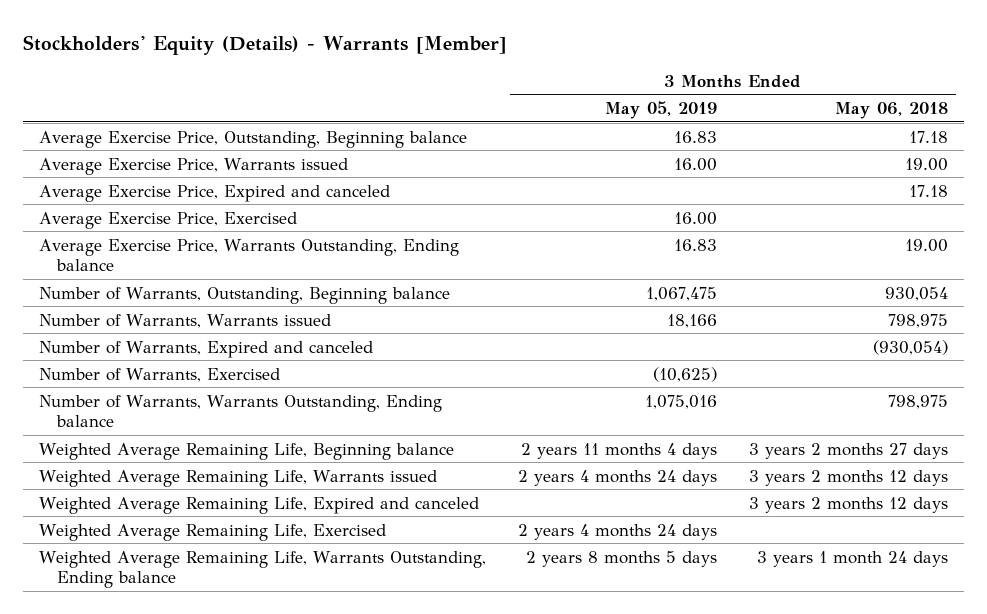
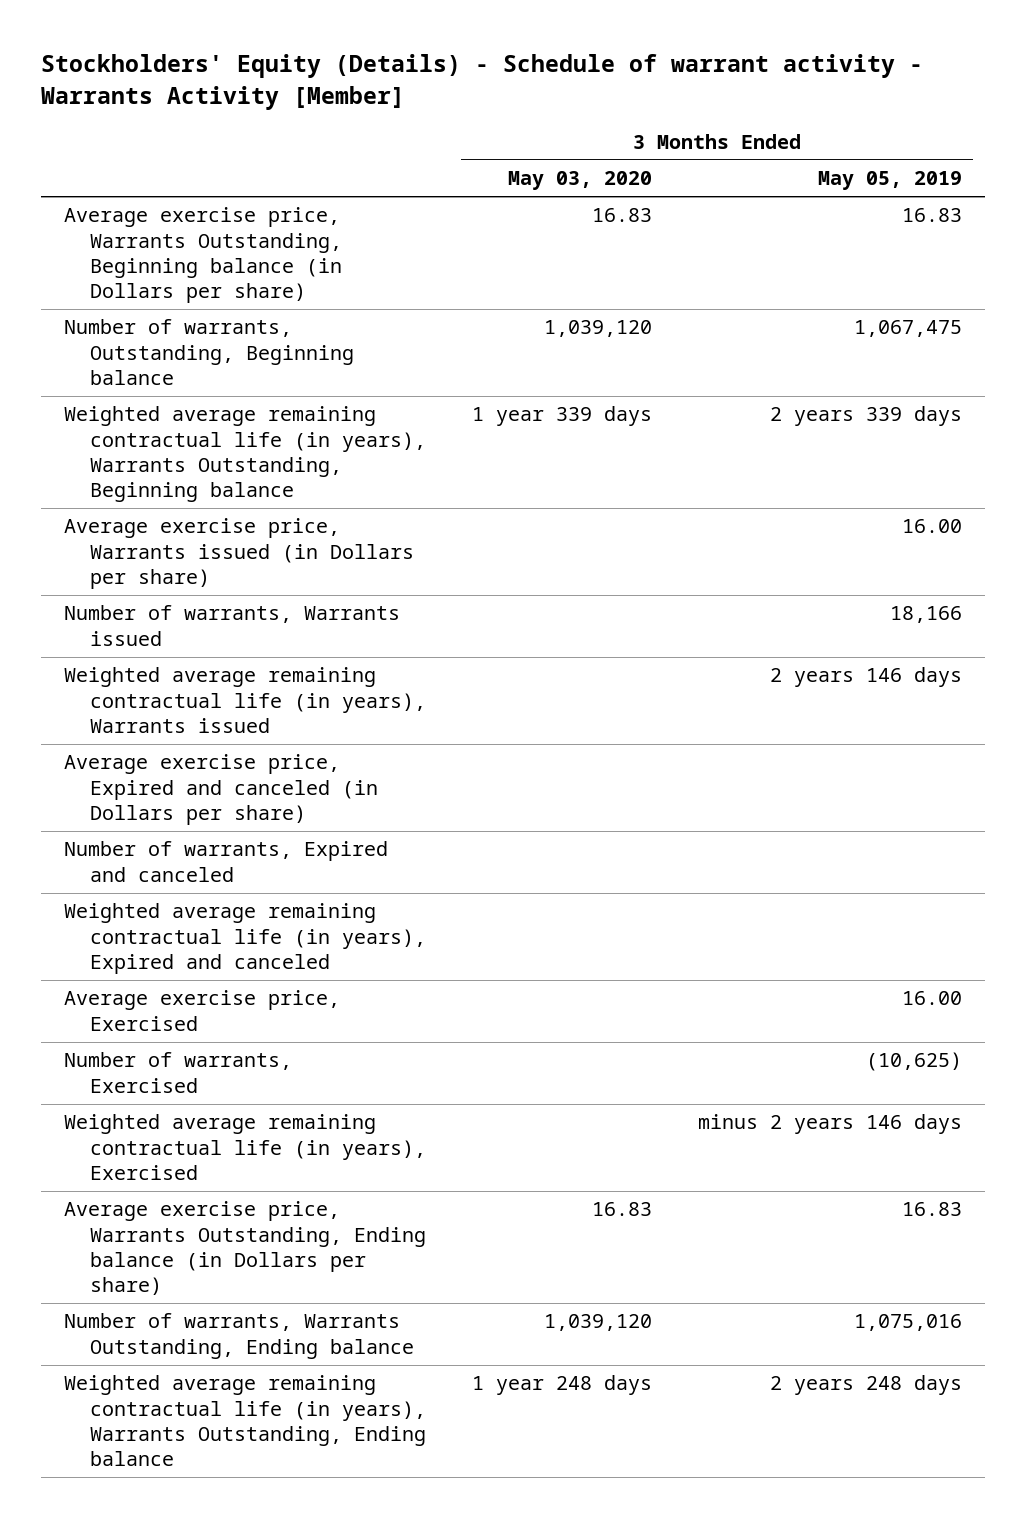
- Stockholders' Equity (Details) - Warrants [Member]
+ Stockholders' Equity (Details) - Schedule of warrant activity - Warrants Activity [Member]
- | 3 Months Ended May 05, 2019 | 3 Months Ended May 06, 2018
+ | 3 Months Ended May 03, 2020 | 3 Months Ended May 05, 2019
- Average Exercise Price, Outstanding, Beginning balance | 16.83 | 17.18
- Average Exercise Price, Warrants issued | 16.00 | 19.00
- Average Exercise Price, Expired and canceled | | 17.18
- Average Exercise Price, Exercised | 16.00 |
- Average Exercise Price, Warrants Outstanding, Ending balance | 16.83 | 19.00
- Number of Warrants, Outstanding, Beginning balance | 1,067,475 | 930,054
- Number of Warrants, Warrants issued | 18,166 | 798,975
- Number of Warrants, Expired and canceled | | (930,054)
- Number of Warrants, Exercised | (10,625) |
- Number of Warrants, Warrants Outstanding, Ending balance | 1,075,016 | 798,975
- Weighted Average Remaining Life, Beginning balance | 2 years 11 months 4 days | 3 years 2 months 27 days
- Weighted Average Remaining Life, Warrants issued | 2 years 4 months 24 days | 3 years 2 months 12 days
- Weighted Average Remaining Life, Expired and canceled | | 3 years 2 months 12 days
- Weighted Average Remaining Life, Exercised | 2 years 4 months 24 days |
- Weighted Average Remaining Life, Warrants Outstanding, Ending balance | 2 years 8 months 5 days | 3 years 1 month 24 days
+ Average exercise price, Warrants Outstanding, Beginning balance (in Dollars per share) | 16.83 | 16.83
+ Number of warrants, Outstanding, Beginning balance | 1,039,120 | 1,067,475
+ Weighted average remaining contractual life (in years), Warrants Outstanding, Beginning balance | 1 year 339 days | 2 years 339 days
+ Average exercise price, Warrants issued (in Dollars per share) | | 16.00
+ Number of warrants, Warrants issued | | 18,166
+ Weighted average remaining contractual life (in years), Warrants issued | | 2 years 146 days
+ Average exercise price, Expired and canceled (in Dollars per share)
+ Number of warrants, Expired and canceled
+ Weighted average remaining contractual life (in years), Expired and canceled
+ Average exercise price, Exercised | | 16.00
+ Number of warrants, Exercised | | (10,625)
+ Weighted average remaining contractual life (in years), Exercised | | minus 2 years 146 days
+ Average exercise price, Warrants Outstanding, Ending balance (in Dollars per share) | 16.83 | 16.83
+ Number of warrants, Warrants Outstanding, Ending balance | 1,039,120 | 1,075,016
+ Weighted average remaining contractual life (in years), Warrants Outstanding, Ending balance | 1 year 248 days | 2 years 248 days

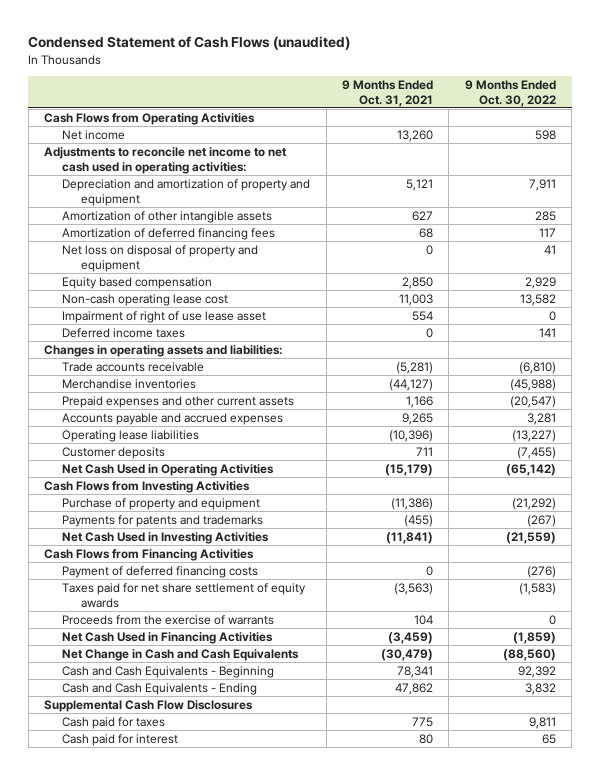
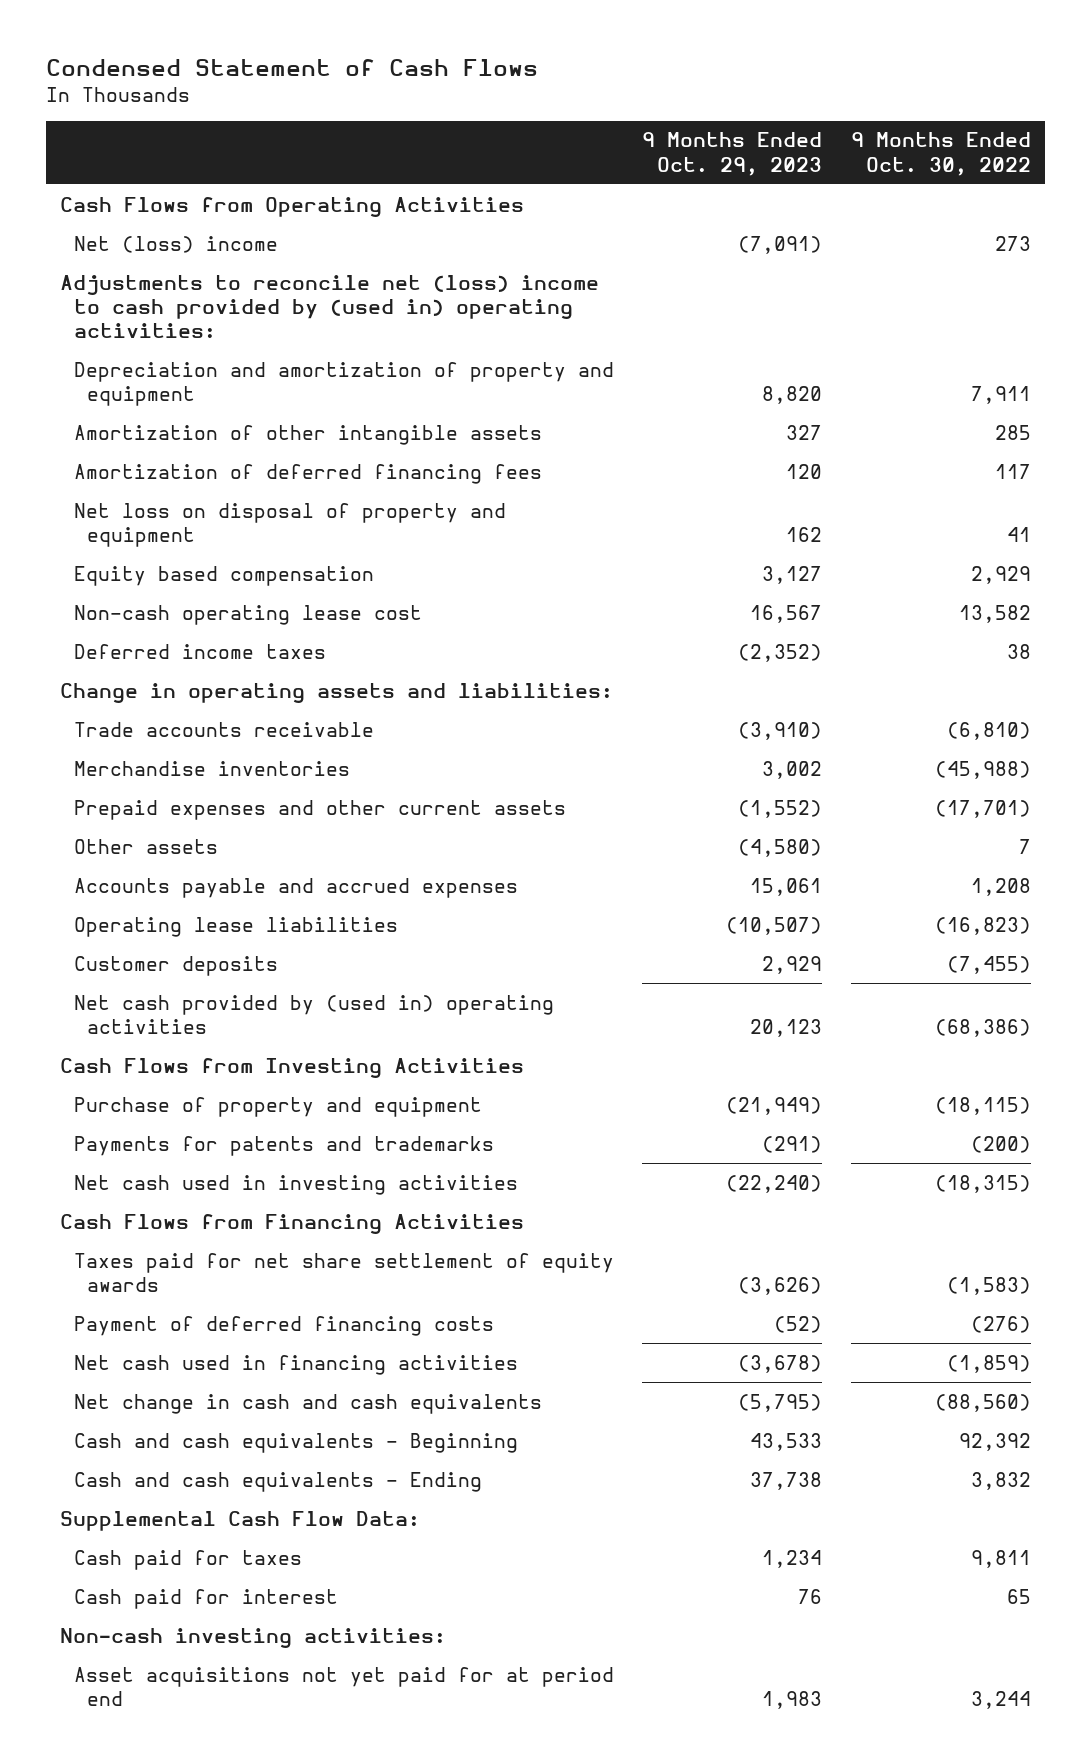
- Condensed Statement of Cash Flows (unaudited)
+ Condensed Statement of Cash Flows
- | 9 Months Ended Oct. 31, 2021 | 9 Months Ended Oct. 30, 2022
+ | 9 Months Ended Oct. 29, 2023 | 9 Months Ended Oct. 30, 2022
- Net income | 13,260 | 598
- Adjustments to reconcile net income to net cash used in operating activities:
+ Net (loss) income | (7,091) | 273
+ Adjustments to reconcile net (loss) income to cash provided by (used in) operating activities:
- Impairment of right of use lease asset | 554 | 0
- Deferred income taxes | 0 | 141
- Changes in operating assets and liabilities:
+ Deferred income taxes | (2,352) | 38
+ Change in operating assets and liabilities:
- Prepaid expenses and other current assets | 1,166 | (20,547)
- Accounts payable and accrued expenses | 9,265 | 3,281
- Operating lease liabilities | (10,396) | (13,227)
+ Prepaid expenses and other current assets | (1,552) | (17,701)
+ Other assets | (4,580) | 7
+ Accounts payable and accrued expenses | 15,061 | 1,208
+ Operating lease liabilities | (10,507) | (16,823)
- Net Cash Used in Operating Activities | (15,179) | (65,142)
+ Net cash provided by (used in) operating activities | 20,123 | (68,386)
- Purchase of property and equipment | (11,386) | (21,292)
- Payments for patents and trademarks | (455) | (267)
- Net Cash Used in Investing Activities | (11,841) | (21,559)
+ Purchase of property and equipment | (21,949) | (18,115)
+ Payments for patents and trademarks | (291) | (200)
+ Net cash used in investing activities | (22,240) | (18,315)
- Proceeds from the exercise of warrants | 104 | 0
- Net Cash Used in Financing Activities | (3,459) | (1,859)
- Net Change in Cash and Cash Equivalents | (30,479) | (88,560)
- Cash and Cash Equivalents - Beginning | 78,341 | 92,392
- Cash and Cash Equivalents - Ending | 47,862 | 3,832
- Supplemental Cash Flow Disclosures
moved down: Payment of deferred financing costs | (52) | (276)
+ Net cash used in financing activities | (3,678) | (1,859)
+ Net change in cash and cash equivalents | (5,795) | (88,560)
+ Cash and cash equivalents - Beginning | 43,533 | 92,392
+ Cash and cash equivalents - Ending | 37,738 | 3,832
+ Supplemental Cash Flow Data:
+ Non-cash investing activities:
+ Asset acquisitions not yet paid for at period end | 1,983 | 3,244

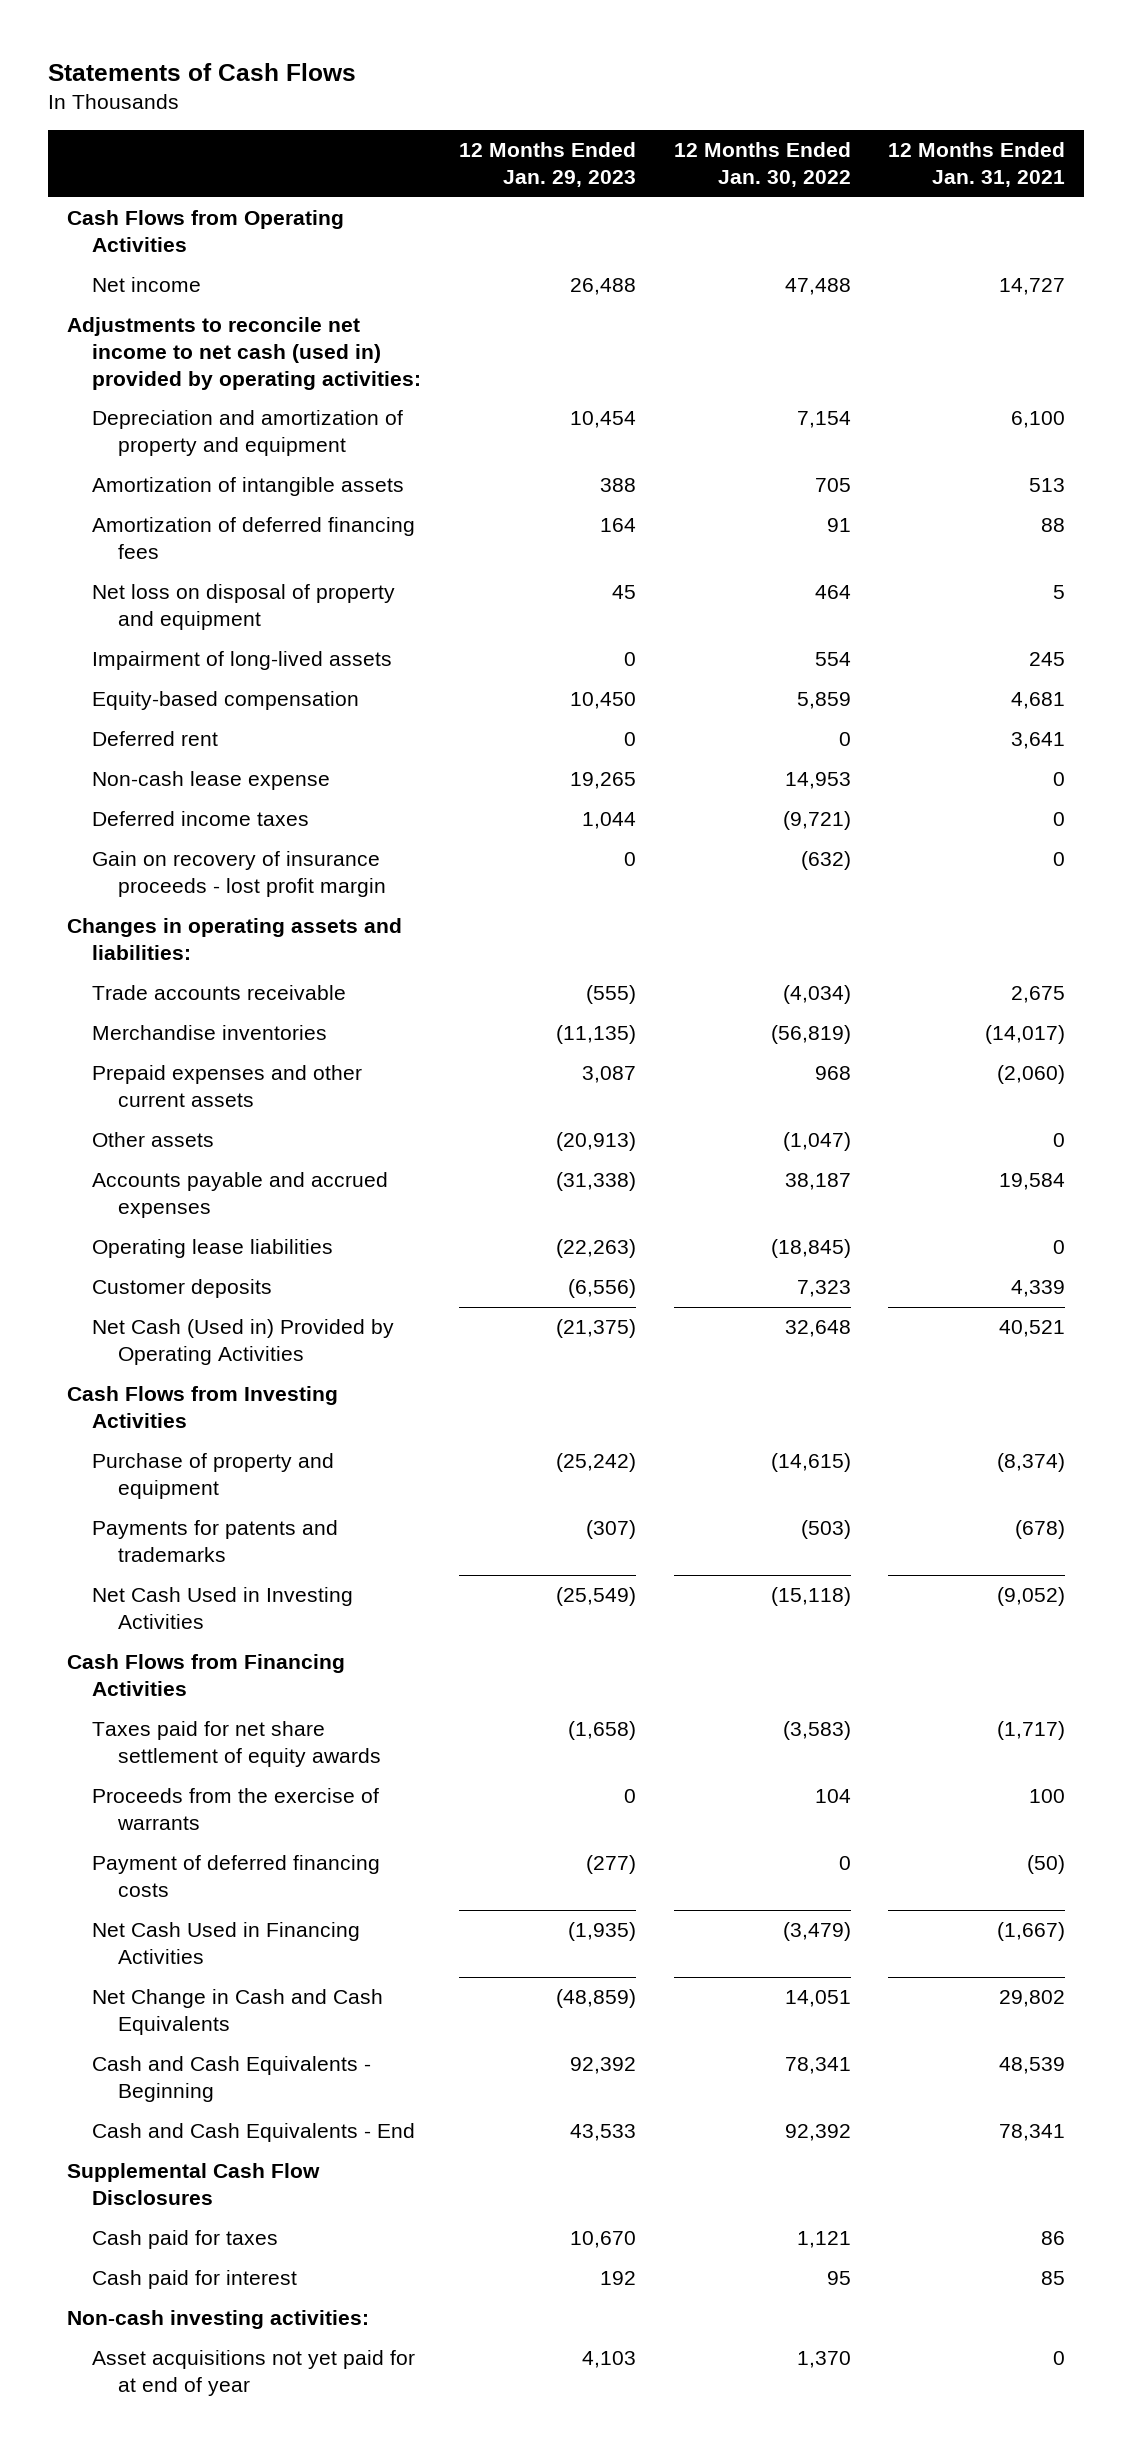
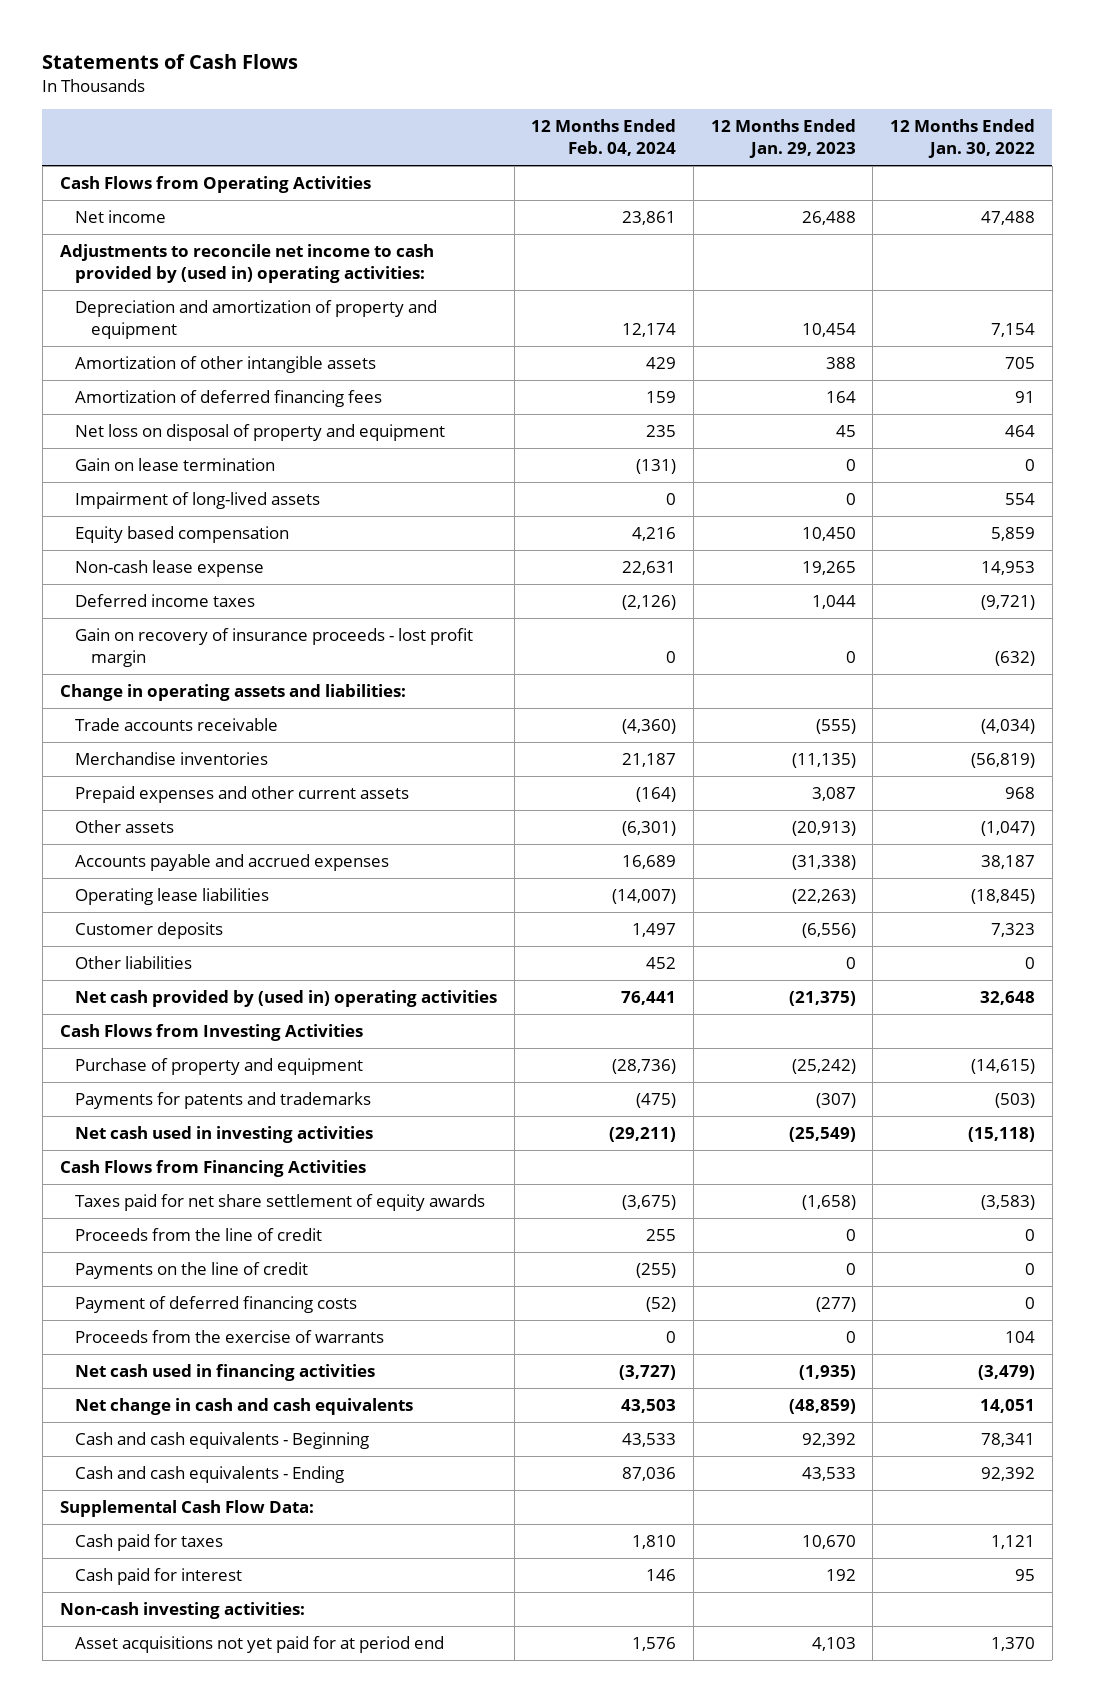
- | 12 Months Ended Jan. 29, 2023 | 12 Months Ended Jan. 30, 2022 | 12 Months Ended Jan. 31, 2021
+ | 12 Months Ended Feb. 04, 2024 | 12 Months Ended Jan. 29, 2023 | 12 Months Ended Jan. 30, 2022
- Adjustments to reconcile net income to net cash (used in) provided by operating activities:
+ Adjustments to reconcile net income to cash provided by (used in) operating activities:
- Amortization of intangible assets | 388 | 705 | 513
+ Amortization of other intangible assets | 429 | 388 | 705
+ Gain on lease termination | (131) | 0 | 0
- Equity-based compensation | 10,450 | 5,859 | 4,681
- Deferred rent | 0 | 0 | 3,641
+ Equity based compensation | 4,216 | 10,450 | 5,859
- Changes in operating assets and liabilities:
+ Change in operating assets and liabilities:
- Net Cash (Used in) Provided by Operating Activities | (21,375) | 32,648 | 40,521
+ Other liabilities | 452 | 0 | 0
+ Net cash provided by (used in) operating activities | 76,441 | (21,375) | 32,648
- Net Cash Used in Investing Activities | (25,549) | (15,118) | (9,052)
+ Net cash used in investing activities | (29,211) | (25,549) | (15,118)
+ Proceeds from the line of credit | 255 | 0 | 0
+ Payments on the line of credit | (255) | 0 | 0
- Net Cash Used in Financing Activities | (1,935) | (3,479) | (1,667)
- Net Change in Cash and Cash Equivalents | (48,859) | 14,051 | 29,802
- Cash and Cash Equivalents - Beginning | 92,392 | 78,341 | 48,539
- Cash and Cash Equivalents - End | 43,533 | 92,392 | 78,341
- Supplemental Cash Flow Disclosures
moved down: Proceeds from the exercise of warrants | 0 | 0 | 104
+ Net cash used in financing activities | (3,727) | (1,935) | (3,479)
+ Net change in cash and cash equivalents | 43,503 | (48,859) | 14,051
+ Cash and cash equivalents - Beginning | 43,533 | 92,392 | 78,341
+ Cash and cash equivalents - Ending | 87,036 | 43,533 | 92,392
+ Supplemental Cash Flow Data:
- Asset acquisitions not yet paid for at end of year | 4,103 | 1,370 | 0
+ Asset acquisitions not yet paid for at period end | 1,576 | 4,103 | 1,370

